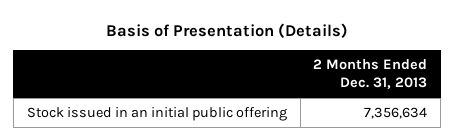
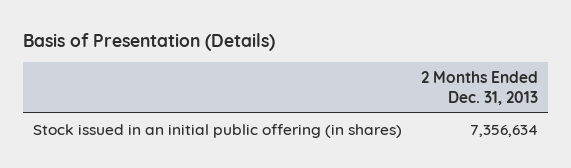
- Stock issued in an initial public offering | 7,356,634
+ Stock issued in an initial public offering (in shares) | 7,356,634

